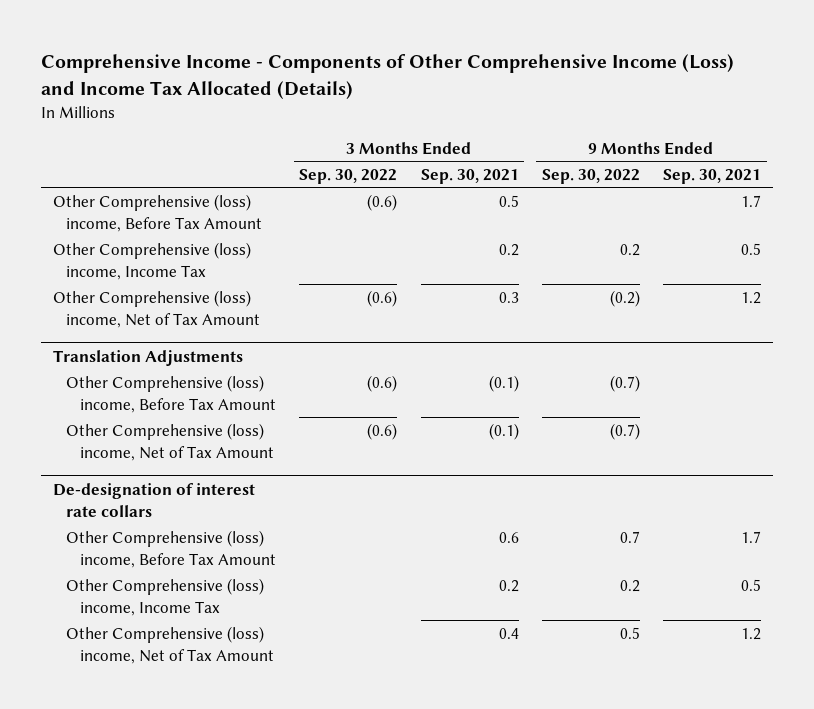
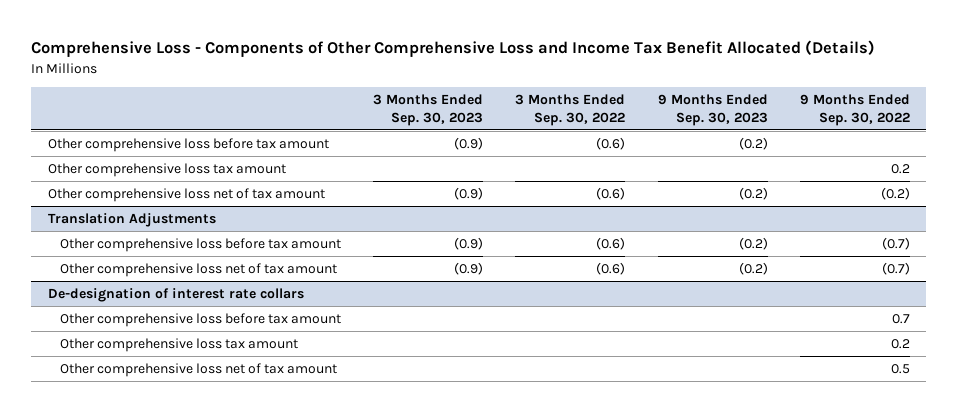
- Comprehensive Income - Components of Other Comprehensive Income (Loss) and Income Tax Allocated (Details)
+ Comprehensive Loss - Components of Other Comprehensive Loss and Income Tax Benefit Allocated (Details)
- | 3 Months Ended Sep. 30, 2022 | 3 Months Ended Sep. 30, 2021 | 9 Months Ended Sep. 30, 2022 | 9 Months Ended Sep. 30, 2021
+ | 3 Months Ended Sep. 30, 2023 | 3 Months Ended Sep. 30, 2022 | 9 Months Ended Sep. 30, 2023 | 9 Months Ended Sep. 30, 2022
- Other Comprehensive (loss) income, Before Tax Amount | (0.6) | 0.5 | | 1.7
- Other Comprehensive (loss) income, Income Tax | | 0.2 | 0.2 | 0.5
- Other Comprehensive (loss) income, Net of Tax Amount | (0.6) | 0.3 | (0.2) | 1.2
+ Other comprehensive loss before tax amount | (0.9) | (0.6) | (0.2) |
+ Other comprehensive loss tax amount | | | | 0.2
+ Other comprehensive loss net of tax amount | (0.9) | (0.6) | (0.2) | (0.2)
@ Translation Adjustments
- Other Comprehensive (loss) income, Before Tax Amount | (0.6) | (0.1) | (0.7) |
- Other Comprehensive (loss) income, Net of Tax Amount | (0.6) | (0.1) | (0.7) |
+ Other comprehensive loss before tax amount | (0.9) | (0.6) | (0.2) | (0.7)
+ Other comprehensive loss net of tax amount | (0.9) | (0.6) | (0.2) | (0.7)
@ De-designation of interest rate collars
- Other Comprehensive (loss) income, Before Tax Amount | | 0.6 | 0.7 | 1.7
- Other Comprehensive (loss) income, Income Tax | | 0.2 | 0.2 | 0.5
- Other Comprehensive (loss) income, Net of Tax Amount | | 0.4 | 0.5 | 1.2
+ Other comprehensive loss before tax amount | | | | 0.7
+ Other comprehensive loss tax amount | | | | 0.2
+ Other comprehensive loss net of tax amount | | | | 0.5

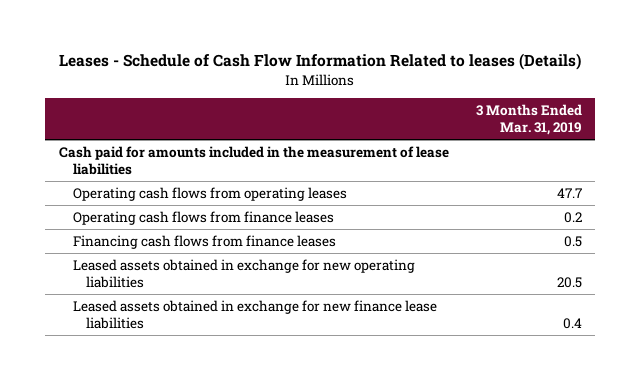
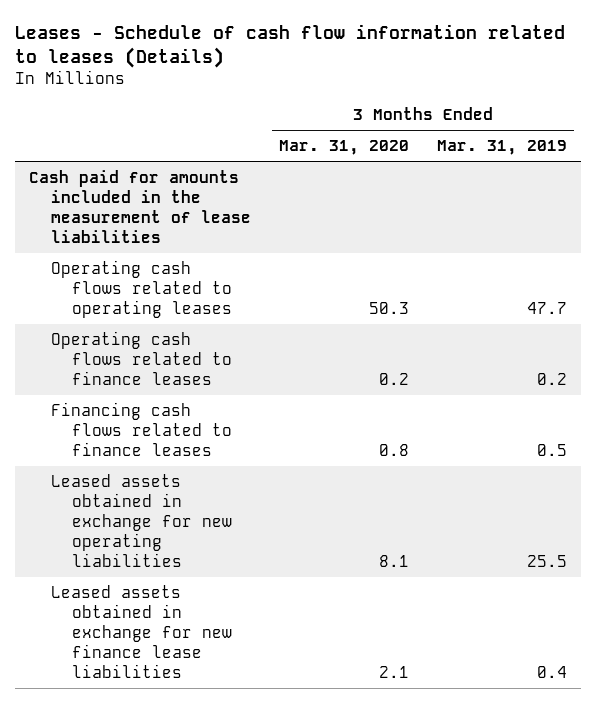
- Leases - Schedule of Cash Flow Information Related to leases (Details)
+ Leases - Schedule of cash flow information related to leases (Details)
- | 3 Months Ended Mar. 31, 2019
+ | 3 Months Ended Mar. 31, 2020 | 3 Months Ended Mar. 31, 2019
- Operating cash flows from operating leases | 47.7
- Operating cash flows from finance leases | 0.2
- Financing cash flows from finance leases | 0.5
- Leased assets obtained in exchange for new operating liabilities | 20.5
+ Operating cash flows related to operating leases | 50.3 | 47.7
+ Operating cash flows related to finance leases | 0.2 | 0.2
+ Financing cash flows related to finance leases | 0.8 | 0.5
+ Leased assets obtained in exchange for new operating liabilities | 8.1 | 25.5

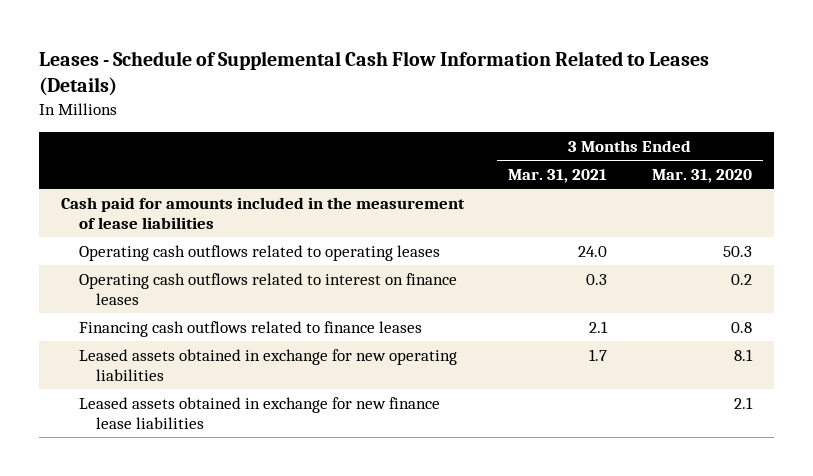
- Leases - Schedule of cash flow information related to leases (Details)
+ Leases - Schedule of Supplemental Cash Flow Information Related to Leases (Details)
- | 3 Months Ended Mar. 31, 2020 | 3 Months Ended Mar. 31, 2019
+ | 3 Months Ended Mar. 31, 2021 | 3 Months Ended Mar. 31, 2020
- Operating cash flows related to operating leases | 50.3 | 47.7
- Operating cash flows related to finance leases | 0.2 | 0.2
- Financing cash flows related to finance leases | 0.8 | 0.5
+ Operating cash outflows related to operating leases | 24.0 | 50.3
+ Operating cash outflows related to interest on finance leases | 0.3 | 0.2
+ Financing cash outflows related to finance leases | 2.1 | 0.8

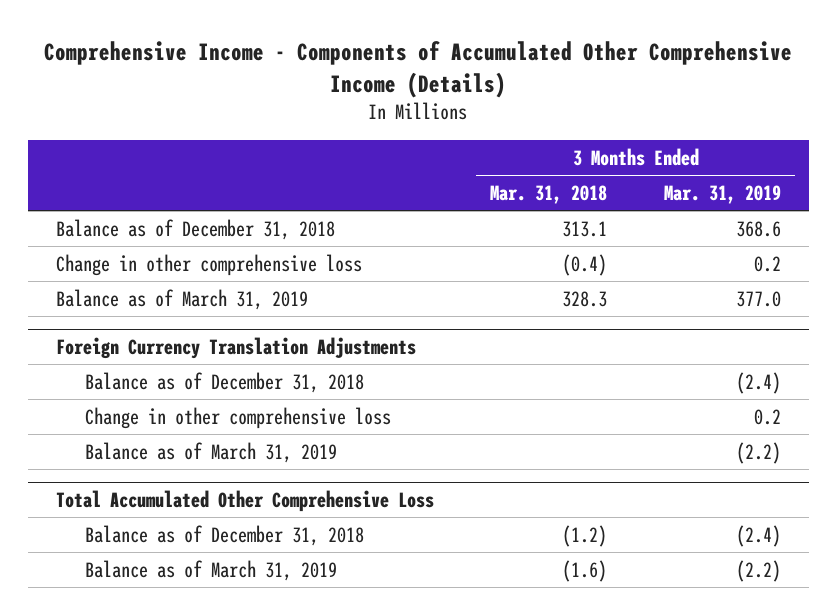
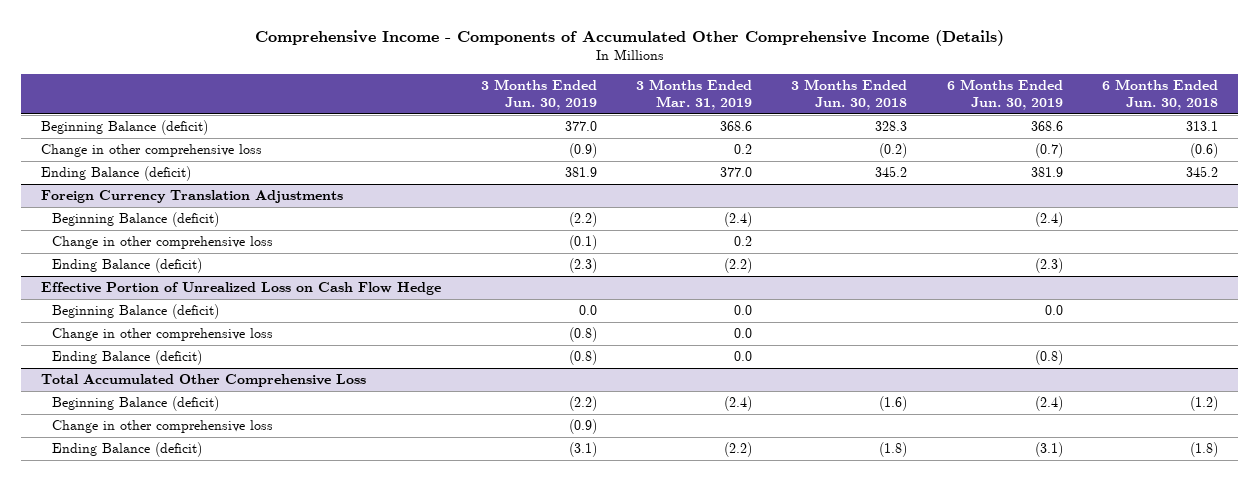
- | 3 Months Ended Mar. 31, 2018 | 3 Months Ended Mar. 31, 2019
+ | 3 Months Ended Jun. 30, 2019 | 3 Months Ended Mar. 31, 2019 | 3 Months Ended Jun. 30, 2018 | 6 Months Ended Jun. 30, 2019 | 6 Months Ended Jun. 30, 2018
- Balance as of December 31, 2018 | 313.1 | 368.6
+ Beginning Balance (deficit) | 377.0 | 368.6 | 328.3 | 368.6 | 313.1
- Balance as of March 31, 2019 | 328.3 | 377.0
+ Ending Balance (deficit) | 381.9 | 377.0 | 345.2 | 381.9 | 345.2
@ Foreign Currency Translation Adjustments
- Balance as of December 31, 2018 | | (2.4)
+ Beginning Balance (deficit) | (2.2) | (2.4) | | (2.4) |
- Balance as of March 31, 2019 | | (2.2)
+ Ending Balance (deficit) | (2.3) | (2.2) | | (2.3) |
+ Effective Portion of Unrealized Loss on Cash Flow Hedge
+ Beginning Balance (deficit) | 0.0 | 0.0 | | 0.0 |
+ Change in other comprehensive loss | (0.8) | 0.0 | | |
+ Ending Balance (deficit) | (0.8) | 0.0 | | (0.8) |
@ Total Accumulated Other Comprehensive Loss
- Balance as of December 31, 2018 | (1.2) | (2.4)
- Balance as of March 31, 2019 | (1.6) | (2.2)
+ Beginning Balance (deficit) | (2.2) | (2.4) | (1.6) | (2.4) | (1.2)
+ Change in other comprehensive loss | (0.9) | | | |
+ Ending Balance (deficit) | (3.1) | (2.2) | (1.8) | (3.1) | (1.8)

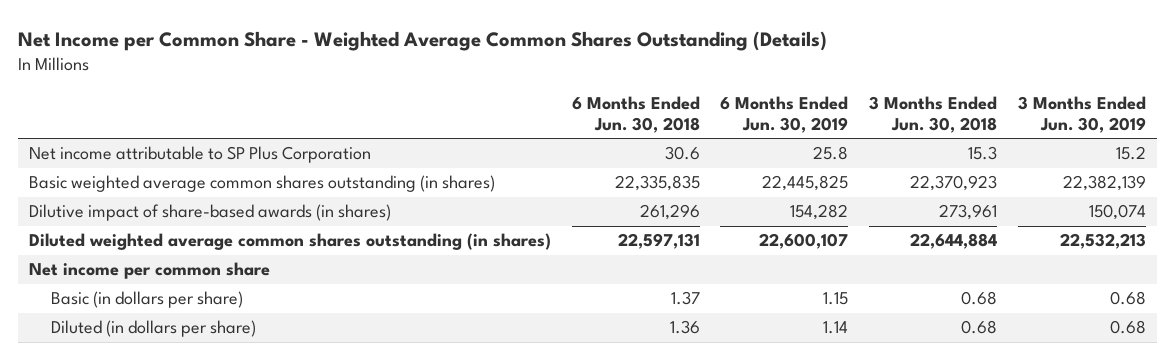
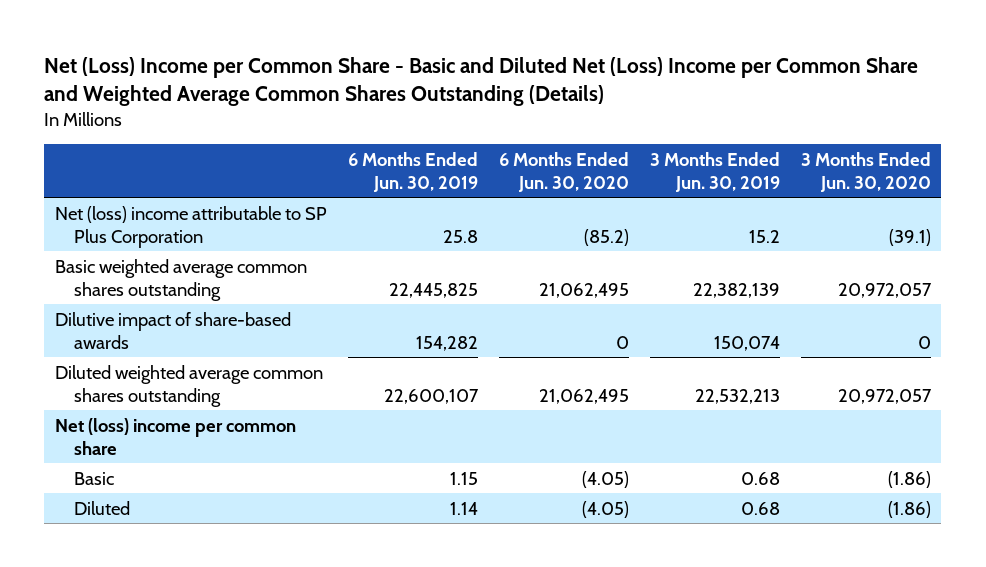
- Net Income per Common Share - Weighted Average Common Shares Outstanding (Details)
+ Net (Loss) Income per Common Share - Basic and Diluted Net (Loss) Income per Common Share and Weighted Average Common Shares Outstanding (Details)
- | 6 Months Ended Jun. 30, 2018 | 6 Months Ended Jun. 30, 2019 | 3 Months Ended Jun. 30, 2018 | 3 Months Ended Jun. 30, 2019
+ | 6 Months Ended Jun. 30, 2019 | 6 Months Ended Jun. 30, 2020 | 3 Months Ended Jun. 30, 2019 | 3 Months Ended Jun. 30, 2020
- Net income attributable to SP Plus Corporation | 30.6 | 25.8 | 15.3 | 15.2
- Basic weighted average common shares outstanding (in shares) | 22,335,835 | 22,445,825 | 22,370,923 | 22,382,139
- Dilutive impact of share-based awards (in shares) | 261,296 | 154,282 | 273,961 | 150,074
- Diluted weighted average common shares outstanding (in shares) | 22,597,131 | 22,600,107 | 22,644,884 | 22,532,213
- Net income per common share
- Basic (in dollars per share) | 1.37 | 1.15 | 0.68 | 0.68
- Diluted (in dollars per share) | 1.36 | 1.14 | 0.68 | 0.68
+ Net (loss) income attributable to SP Plus Corporation | 25.8 | (85.2) | 15.2 | (39.1)
+ Basic weighted average common shares outstanding | 22,445,825 | 21,062,495 | 22,382,139 | 20,972,057
+ Dilutive impact of share-based awards | 154,282 | 0 | 150,074 | 0
+ Diluted weighted average common shares outstanding | 22,600,107 | 21,062,495 | 22,532,213 | 20,972,057
+ Net (loss) income per common share
+ Basic | 1.15 | (4.05) | 0.68 | (1.86)
+ Diluted | 1.14 | (4.05) | 0.68 | (1.86)

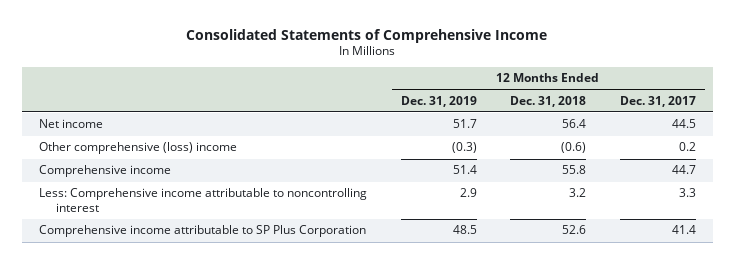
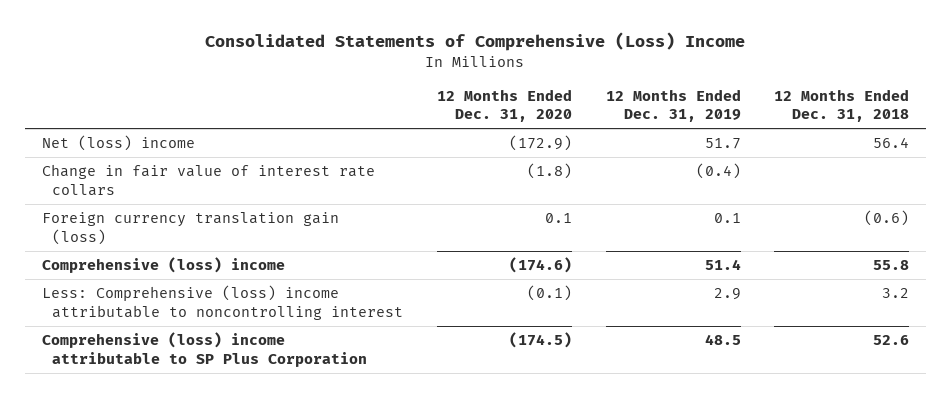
- Consolidated Statements of Comprehensive Income
+ Consolidated Statements of Comprehensive (Loss) Income
- | 12 Months Ended Dec. 31, 2019 | 12 Months Ended Dec. 31, 2018 | 12 Months Ended Dec. 31, 2017
+ | 12 Months Ended Dec. 31, 2020 | 12 Months Ended Dec. 31, 2019 | 12 Months Ended Dec. 31, 2018
- Net income | 51.7 | 56.4 | 44.5
- Other comprehensive (loss) income | (0.3) | (0.6) | 0.2
- Comprehensive income | 51.4 | 55.8 | 44.7
- Less: Comprehensive income attributable to noncontrolling interest | 2.9 | 3.2 | 3.3
- Comprehensive income attributable to SP Plus Corporation | 48.5 | 52.6 | 41.4
+ Net (loss) income | (172.9) | 51.7 | 56.4
+ Change in fair value of interest rate collars | (1.8) | (0.4) |
+ Foreign currency translation gain (loss) | 0.1 | 0.1 | (0.6)
+ Comprehensive (loss) income | (174.6) | 51.4 | 55.8
+ Less: Comprehensive (loss) income attributable to noncontrolling interest | (0.1) | 2.9 | 3.2
+ Comprehensive (loss) income attributable to SP Plus Corporation | (174.5) | 48.5 | 52.6

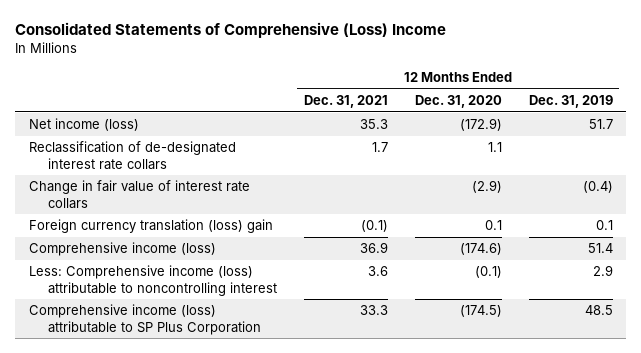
- | 12 Months Ended Dec. 31, 2020 | 12 Months Ended Dec. 31, 2019 | 12 Months Ended Dec. 31, 2018
+ | 12 Months Ended Dec. 31, 2021 | 12 Months Ended Dec. 31, 2020 | 12 Months Ended Dec. 31, 2019
- Net (loss) income | (172.9) | 51.7 | 56.4
- Change in fair value of interest rate collars | (1.8) | (0.4) |
- Foreign currency translation gain (loss) | 0.1 | 0.1 | (0.6)
- Comprehensive (loss) income | (174.6) | 51.4 | 55.8
- Less: Comprehensive (loss) income attributable to noncontrolling interest | (0.1) | 2.9 | 3.2
- Comprehensive (loss) income attributable to SP Plus Corporation | (174.5) | 48.5 | 52.6
+ Net income (loss) | 35.3 | (172.9) | 51.7
+ Reclassification of de-designated interest rate collars | 1.7 | 1.1 |
+ Change in fair value of interest rate collars | | (2.9) | (0.4)
+ Foreign currency translation (loss) gain | (0.1) | 0.1 | 0.1
+ Comprehensive income (loss) | 36.9 | (174.6) | 51.4
+ Less: Comprehensive income (loss) attributable to noncontrolling interest | 3.6 | (0.1) | 2.9
+ Comprehensive income (loss) attributable to SP Plus Corporation | 33.3 | (174.5) | 48.5

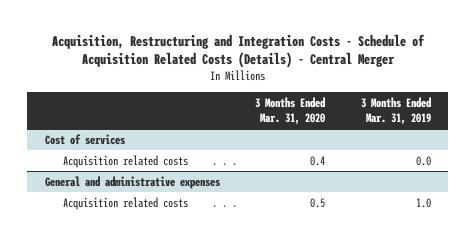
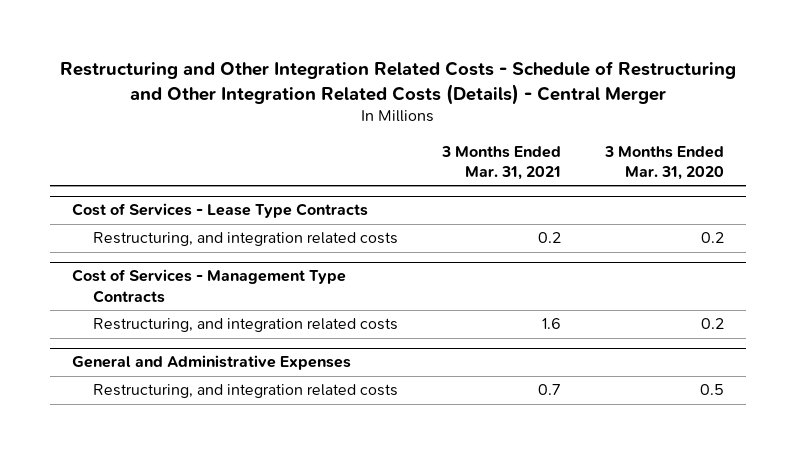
- Acquisition, Restructuring and Integration Costs - Schedule of Acquisition Related Costs (Details) - Central Merger
+ Restructuring and Other Integration Related Costs - Schedule of Restructuring and Other Integration Related Costs (Details) - Central Merger
- | 3 Months Ended Mar. 31, 2020 | 3 Months Ended Mar. 31, 2019
+ | 3 Months Ended Mar. 31, 2021 | 3 Months Ended Mar. 31, 2020
- Cost of services
- Acquisition related costs | 0.4 | 0.0
- General and administrative expenses
- Acquisition related costs | 0.5 | 1.0
+ Cost of Services - Lease Type Contracts
+ Restructuring, and integration related costs | 0.2 | 0.2
+ Cost of Services - Management Type Contracts
+ Restructuring, and integration related costs | 1.6 | 0.2
+ General and Administrative Expenses
+ Restructuring, and integration related costs | 0.7 | 0.5

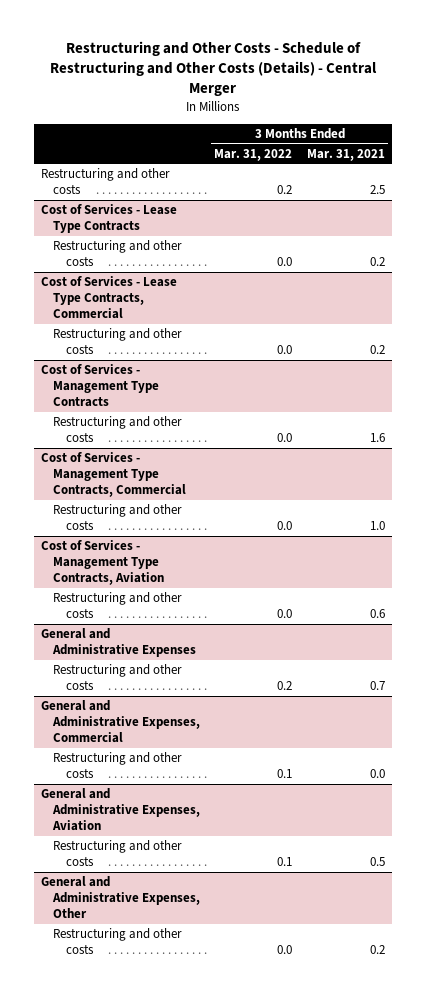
- Restructuring and Other Integration Related Costs - Schedule of Restructuring and Other Integration Related Costs (Details) - Central Merger
+ Restructuring and Other Costs - Schedule of Restructuring and Other Costs (Details) - Central Merger
- | 3 Months Ended Mar. 31, 2021 | 3 Months Ended Mar. 31, 2020
+ | 3 Months Ended Mar. 31, 2022 | 3 Months Ended Mar. 31, 2021
+ Restructuring and other costs | 0.2 | 2.5
@ Cost of Services - Lease Type Contracts
- Restructuring, and integration related costs | 0.2 | 0.2
+ Restructuring and other costs | 0.0 | 0.2
+ Cost of Services - Lease Type Contracts, Commercial
+ Restructuring and other costs | 0.0 | 0.2
@ Cost of Services - Management Type Contracts
- Restructuring, and integration related costs | 1.6 | 0.2
+ Restructuring and other costs | 0.0 | 1.6
+ Cost of Services - Management Type Contracts, Commercial
+ Restructuring and other costs | 0.0 | 1.0
+ Cost of Services - Management Type Contracts, Aviation
+ Restructuring and other costs | 0.0 | 0.6
@ General and Administrative Expenses
- Restructuring, and integration related costs | 0.7 | 0.5
+ Restructuring and other costs | 0.2 | 0.7
+ General and Administrative Expenses, Commercial
+ Restructuring and other costs | 0.1 | 0.0
+ General and Administrative Expenses, Aviation
+ Restructuring and other costs | 0.1 | 0.5
+ General and Administrative Expenses, Other
+ Restructuring and other costs | 0.0 | 0.2

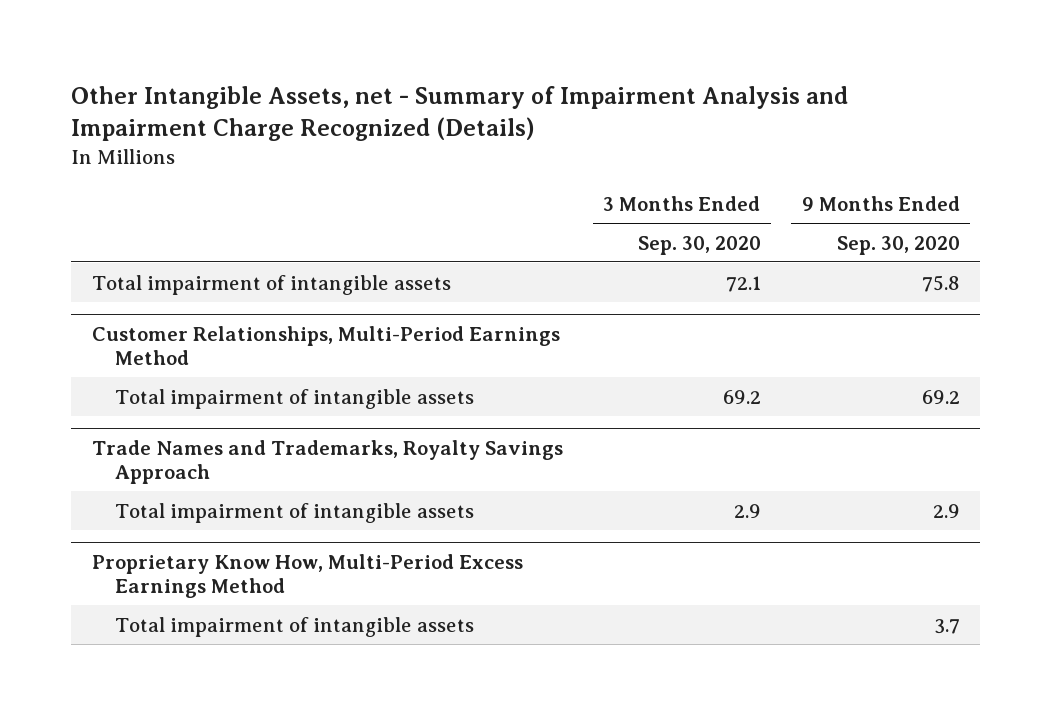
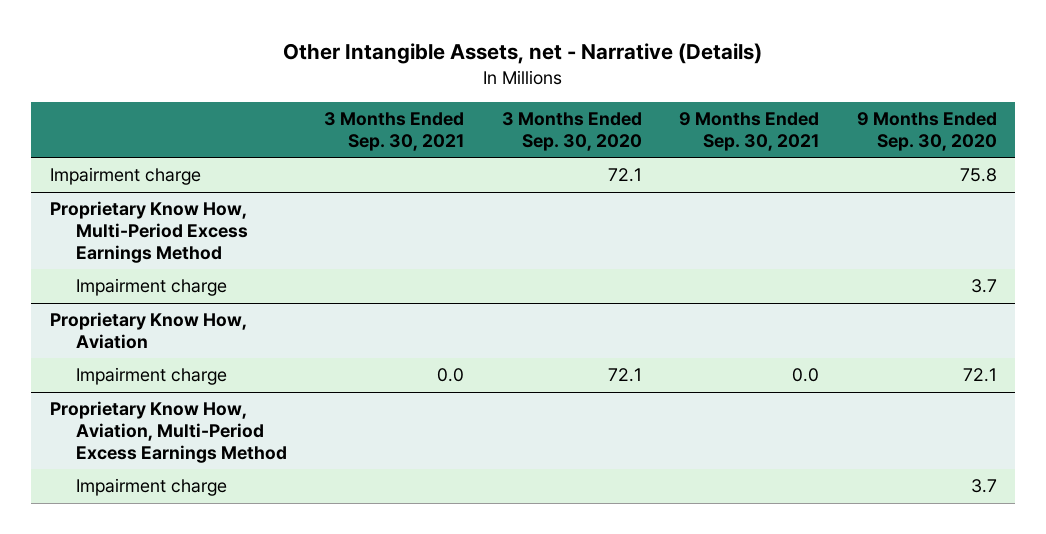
- Other Intangible Assets, net - Summary of Impairment Analysis and Impairment Charge Recognized (Details)
+ Other Intangible Assets, net - Narrative (Details)
- | 3 Months Ended Sep. 30, 2020 | 9 Months Ended Sep. 30, 2020
+ | 3 Months Ended Sep. 30, 2021 | 3 Months Ended Sep. 30, 2020 | 9 Months Ended Sep. 30, 2021 | 9 Months Ended Sep. 30, 2020
- Total impairment of intangible assets | 72.1 | 75.8
- Customer Relationships, Multi-Period Earnings Method
- Total impairment of intangible assets | 69.2 | 69.2
- Trade Names and Trademarks, Royalty Savings Approach
- Total impairment of intangible assets | 2.9 | 2.9
+ Impairment charge | | 72.1 | | 75.8
@ Proprietary Know How, Multi-Period Excess Earnings Method
- Total impairment of intangible assets | | 3.7
+ Impairment charge | | | | 3.7
+ Proprietary Know How, Aviation
+ Impairment charge | 0.0 | 72.1 | 0.0 | 72.1
+ Proprietary Know How, Aviation, Multi-Period Excess Earnings Method
+ Impairment charge | | | | 3.7

